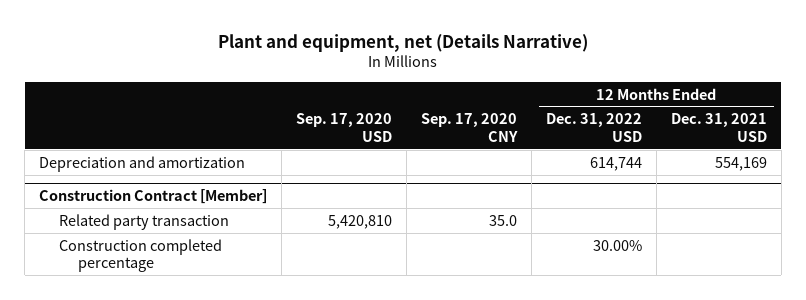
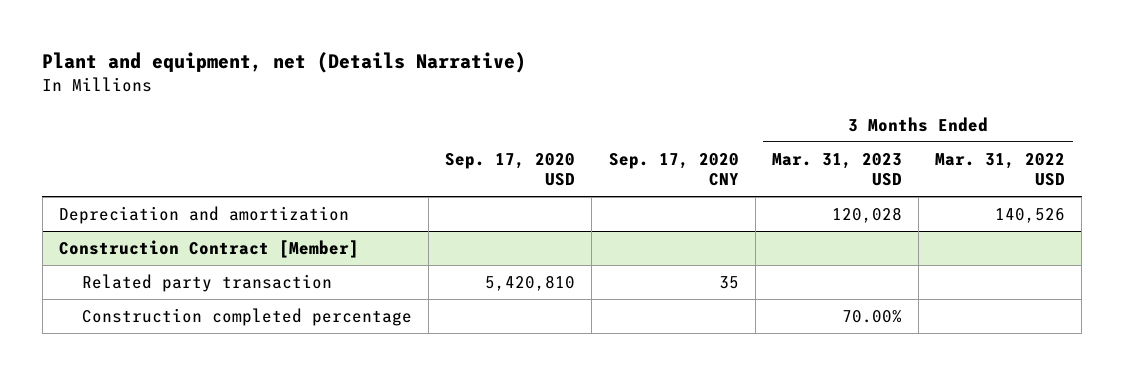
- | Sep. 17, 2020 USD | Sep. 17, 2020 CNY | 12 Months Ended Dec. 31, 2022 USD | 12 Months Ended Dec. 31, 2021 USD
+ | Sep. 17, 2020 USD | Sep. 17, 2020 CNY | 3 Months Ended Mar. 31, 2023 USD | 3 Months Ended Mar. 31, 2022 USD
@ Construction Contract [Member]
- Related party transaction | 5,420,810 | 35.0 | |
+ Related party transaction | 5,420,810 | 35 | |

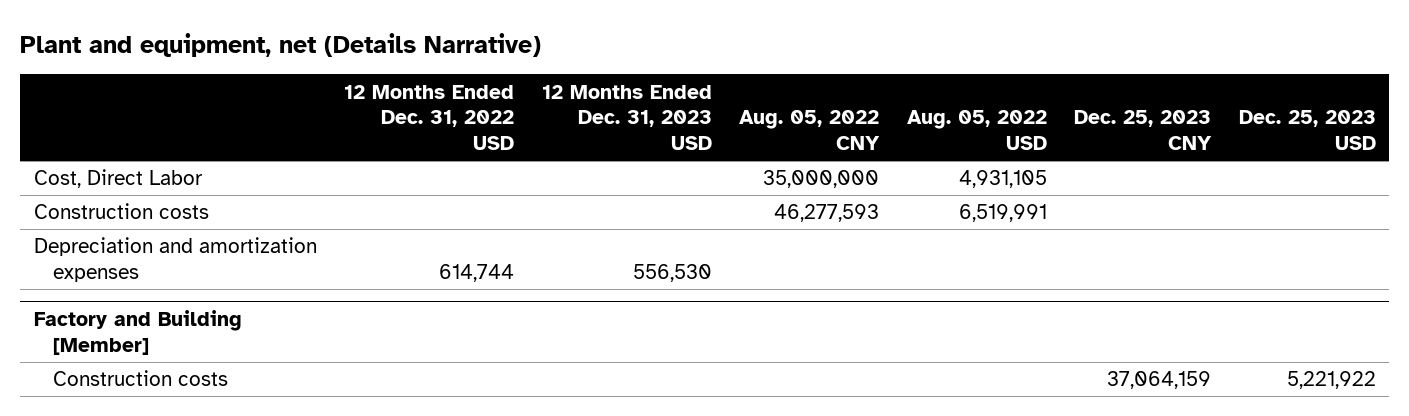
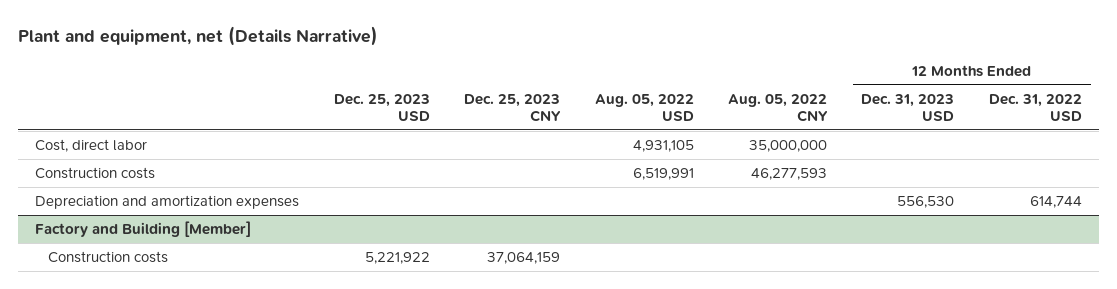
- | 12 Months Ended Dec. 31, 2022 USD | 12 Months Ended Dec. 31, 2023 USD | Aug. 05, 2022 CNY | Aug. 05, 2022 USD | Dec. 25, 2023 CNY | Dec. 25, 2023 USD
+ | Dec. 25, 2023 USD | Dec. 25, 2023 CNY | Aug. 05, 2022 USD | Aug. 05, 2022 CNY | 12 Months Ended Dec. 31, 2023 USD | 12 Months Ended Dec. 31, 2022 USD
- Cost, Direct Labor | | | 35,000,000 | 4,931,105 | |
+ Cost, direct labor | | | 4,931,105 | 35,000,000 | |

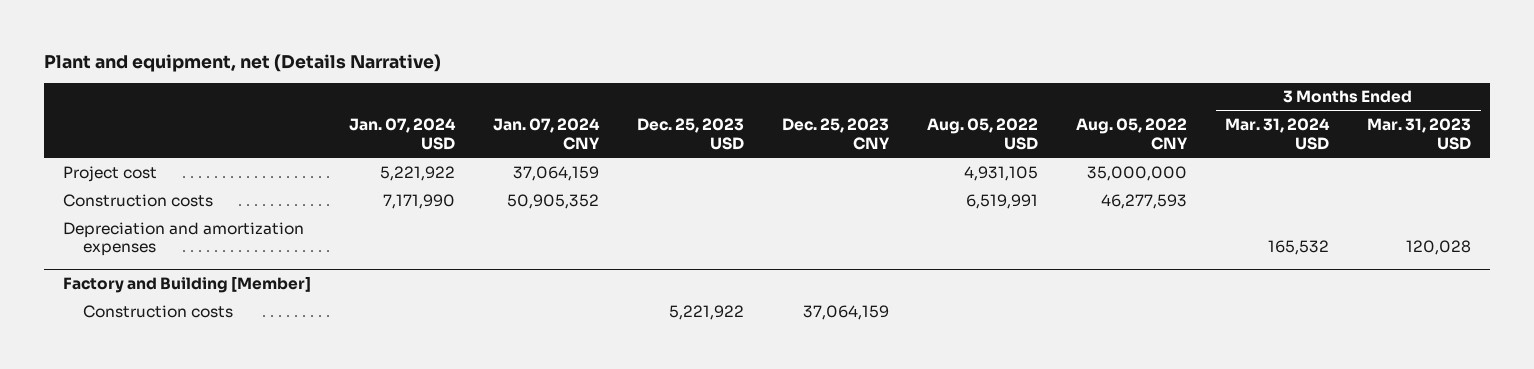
- | Dec. 25, 2023 USD | Dec. 25, 2023 CNY | Aug. 05, 2022 USD | Aug. 05, 2022 CNY | 12 Months Ended Dec. 31, 2023 USD | 12 Months Ended Dec. 31, 2022 USD
+ | Jan. 07, 2024 USD | Jan. 07, 2024 CNY | Dec. 25, 2023 USD | Dec. 25, 2023 CNY | Aug. 05, 2022 USD | Aug. 05, 2022 CNY | 3 Months Ended Mar. 31, 2024 USD | 3 Months Ended Mar. 31, 2023 USD
- Cost, direct labor | | | 4,931,105 | 35,000,000 | |
+ Project cost | 5,221,922 | 37,064,159 | | | 4,931,105 | 35,000,000 | |

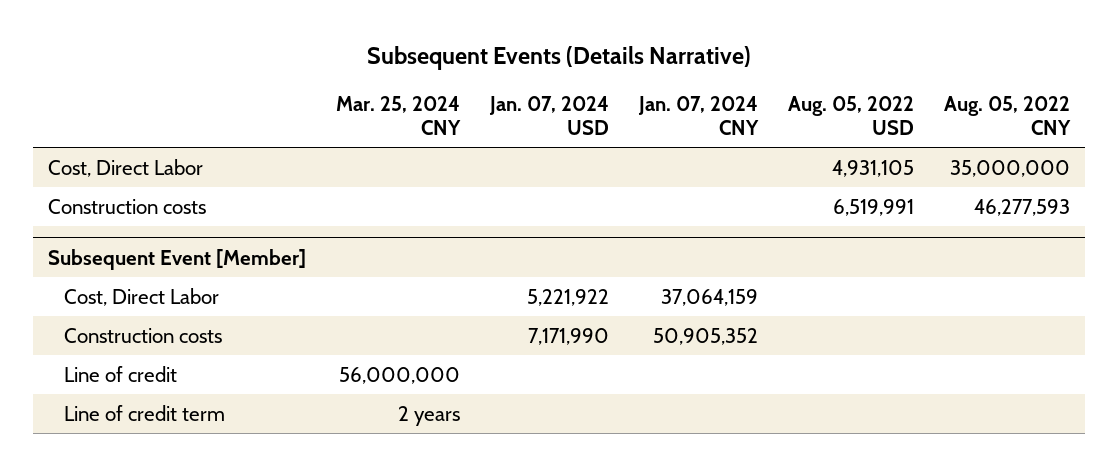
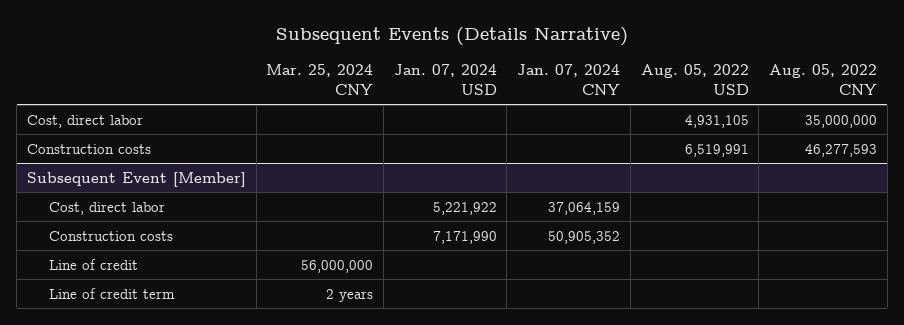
- Cost, Direct Labor | | | | 4,931,105 | 35,000,000
+ Cost, direct labor | | | | 4,931,105 | 35,000,000
@ Subsequent Event [Member]
- Cost, Direct Labor | | 5,221,922 | 37,064,159 | |
+ Cost, direct labor | | 5,221,922 | 37,064,159 | |

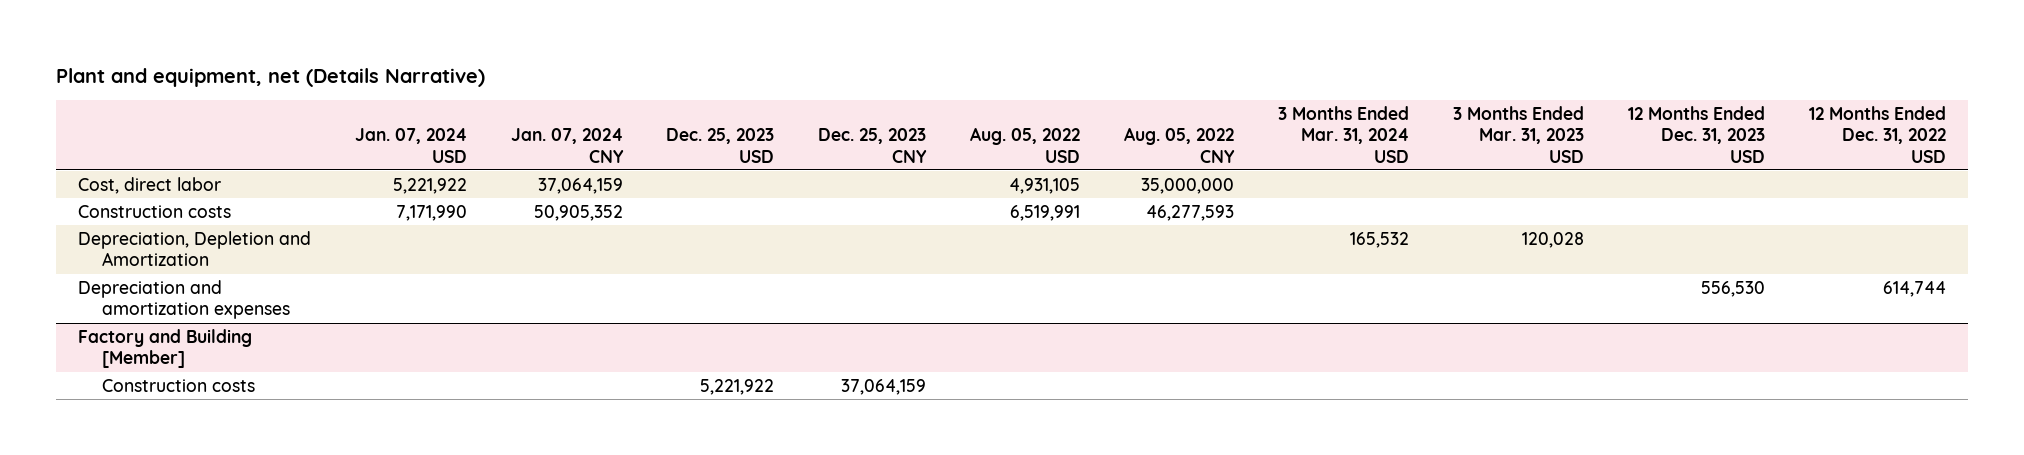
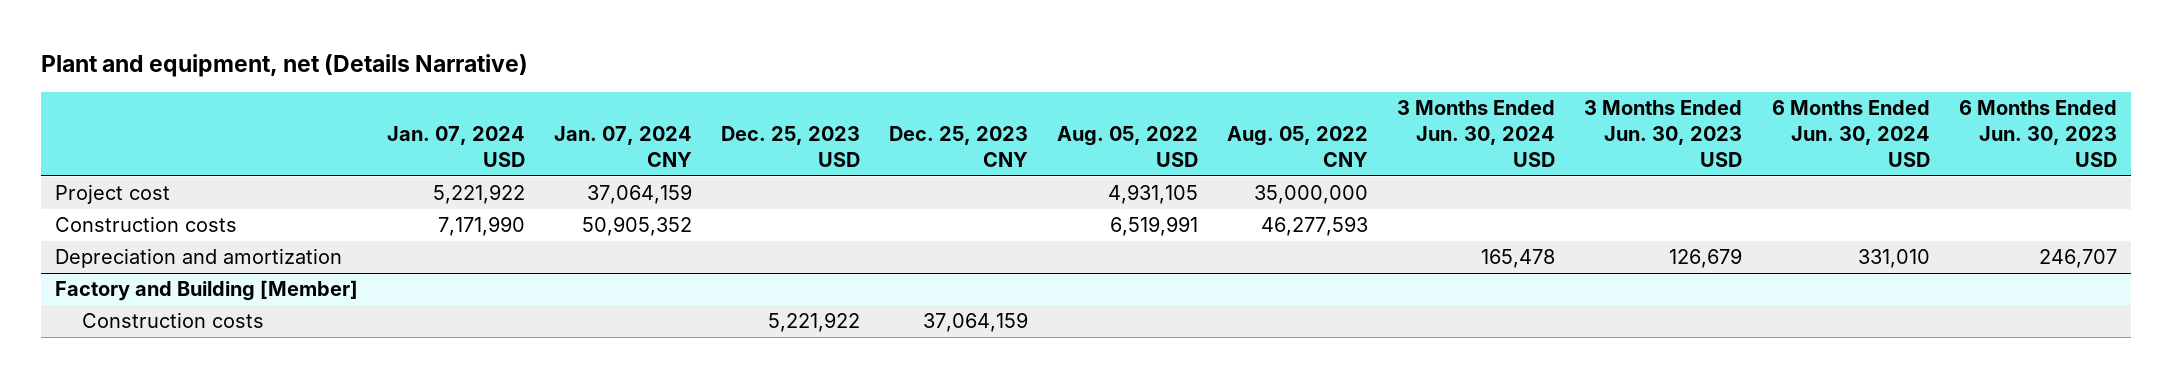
- | Jan. 07, 2024 USD | Jan. 07, 2024 CNY | Dec. 25, 2023 USD | Dec. 25, 2023 CNY | Aug. 05, 2022 USD | Aug. 05, 2022 CNY | 3 Months Ended Mar. 31, 2024 USD | 3 Months Ended Mar. 31, 2023 USD | 12 Months Ended Dec. 31, 2023 USD | 12 Months Ended Dec. 31, 2022 USD
+ | Jan. 07, 2024 USD | Jan. 07, 2024 CNY | Dec. 25, 2023 USD | Dec. 25, 2023 CNY | Aug. 05, 2022 USD | Aug. 05, 2022 CNY | 3 Months Ended Jun. 30, 2024 USD | 3 Months Ended Jun. 30, 2023 USD | 6 Months Ended Jun. 30, 2024 USD | 6 Months Ended Jun. 30, 2023 USD
- Cost, direct labor | 5,221,922 | 37,064,159 | | | 4,931,105 | 35,000,000 | | | |
+ Project cost | 5,221,922 | 37,064,159 | | | 4,931,105 | 35,000,000 | | | |
- Depreciation, Depletion and Amortization | | | | | | | 165,532 | 120,028 | |
- Depreciation and amortization expenses | | | | | | | | | 556,530 | 614,744
+ Depreciation and amortization | | | | | | | 165,478 | 126,679 | 331,010 | 246,707

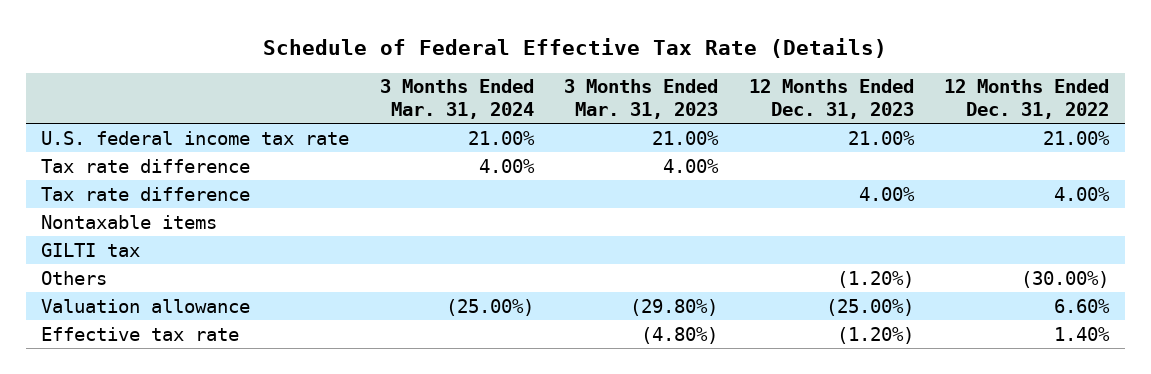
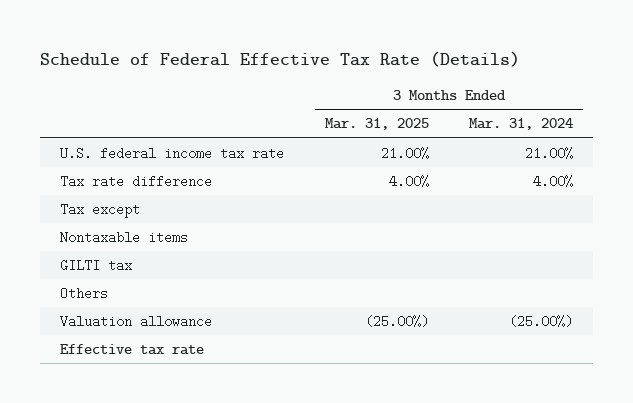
- | 3 Months Ended Mar. 31, 2024 | 3 Months Ended Mar. 31, 2023 | 12 Months Ended Dec. 31, 2023 | 12 Months Ended Dec. 31, 2022
+ | 3 Months Ended Mar. 31, 2025 | 3 Months Ended Mar. 31, 2024
- Tax rate difference | | | 4.00% | 4.00%
+ Tax except

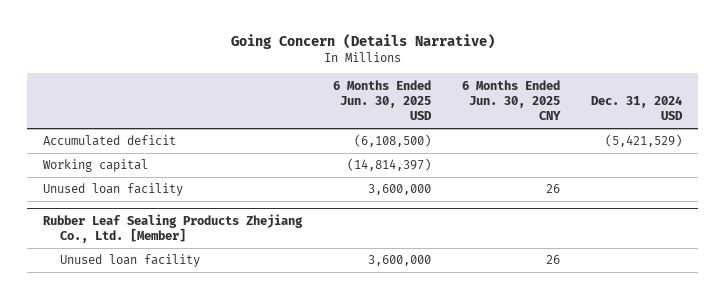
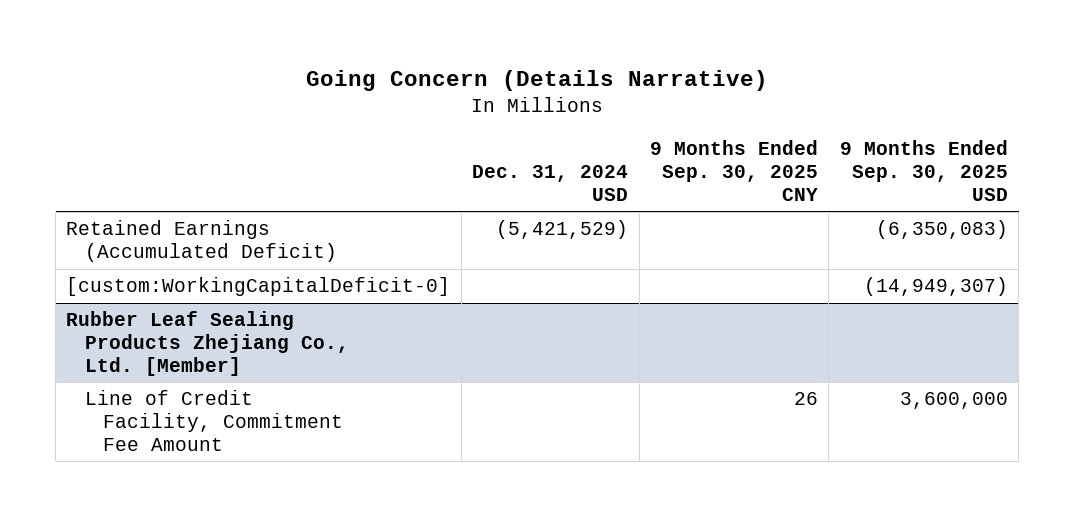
- | 6 Months Ended Jun. 30, 2025 USD | 6 Months Ended Jun. 30, 2025 CNY | Dec. 31, 2024 USD
+ | Dec. 31, 2024 USD | 9 Months Ended Sep. 30, 2025 CNY | 9 Months Ended Sep. 30, 2025 USD
- Accumulated deficit | (6,108,500) | | (5,421,529)
- Working capital | (14,814,397) | |
- Unused loan facility | 3,600,000 | 26 |
+ Retained Earnings (Accumulated Deficit) | (5,421,529) | | (6,350,083)
+ [custom:WorkingCapitalDeficit-0] | | | (14,949,307)
@ Rubber Leaf Sealing Products Zhejiang Co., Ltd. [Member]
- Unused loan facility | 3,600,000 | 26 |
+ Line of Credit Facility, Commitment Fee Amount | | 26 | 3,600,000

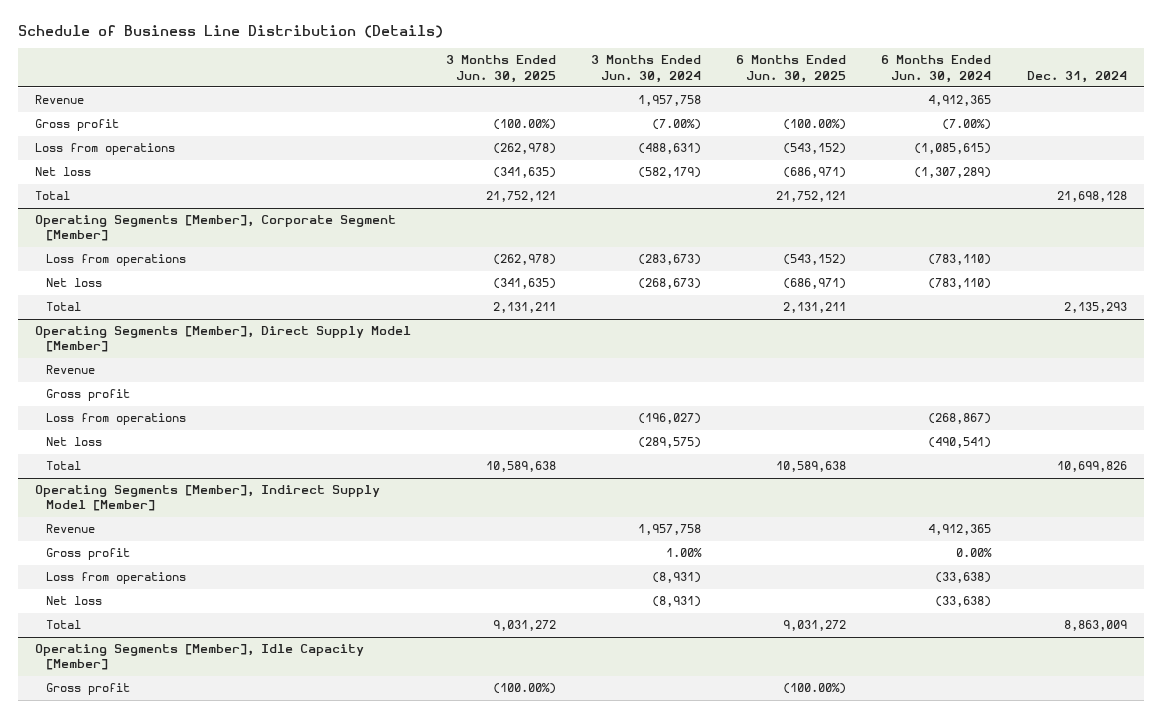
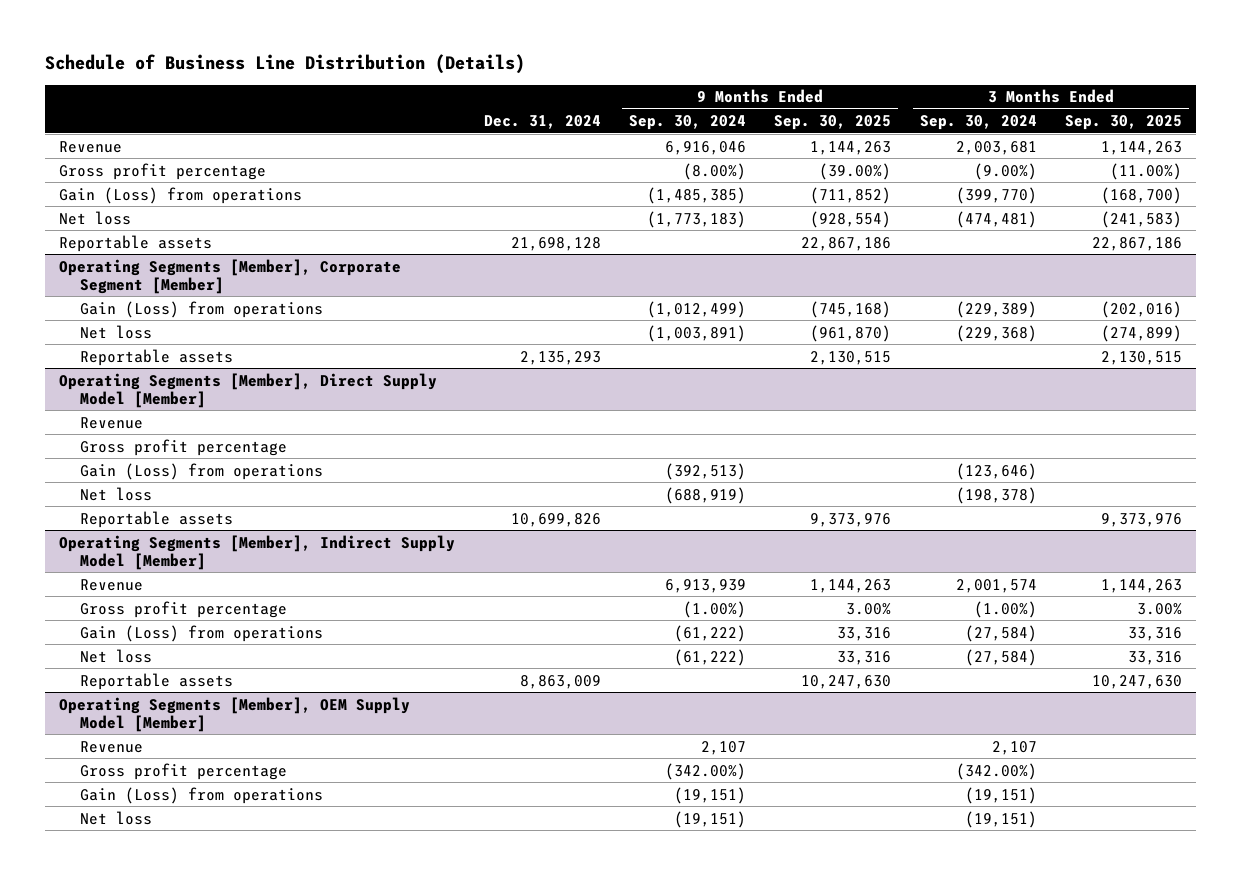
- | 3 Months Ended Jun. 30, 2025 | 3 Months Ended Jun. 30, 2024 | 6 Months Ended Jun. 30, 2025 | 6 Months Ended Jun. 30, 2024 | Dec. 31, 2024
+ | Dec. 31, 2024 | 9 Months Ended Sep. 30, 2024 | 9 Months Ended Sep. 30, 2025 | 3 Months Ended Sep. 30, 2024 | 3 Months Ended Sep. 30, 2025
- Gross profit | (100.00%) | (7.00%) | (100.00%) | (7.00%) |
- Loss from operations | (262,978) | (488,631) | (543,152) | (1,085,615) |
+ Gross profit percentage | | (8.00%) | (39.00%) | (9.00%) | (11.00%)
+ Gain (Loss) from operations | | (1,485,385) | (711,852) | (399,770) | (168,700)
- Total | 21,752,121 | | 21,752,121 | | 21,698,128
+ Reportable assets | 21,698,128 | | 22,867,186 | | 22,867,186
@ Operating Segments [Member], Corporate Segment [Member]
- Loss from operations | (262,978) | (283,673) | (543,152) | (783,110) |
+ Gain (Loss) from operations | | (1,012,499) | (745,168) | (229,389) | (202,016)
- Total | 2,131,211 | | 2,131,211 | | 2,135,293
+ Reportable assets | 2,135,293 | | 2,130,515 | | 2,130,515
@ Operating Segments [Member], Direct Supply Model [Member]
- Gross profit
- Loss from operations | | (196,027) | | (268,867) |
+ Gross profit percentage
+ Gain (Loss) from operations | | (392,513) | | (123,646) |
- Total | 10,589,638 | | 10,589,638 | | 10,699,826
+ Reportable assets | 10,699,826 | | 9,373,976 | | 9,373,976
@ Operating Segments [Member], Indirect Supply Model [Member]
- Gross profit | | 1.00% | | 0.00% |
- Loss from operations | | (8,931) | | (33,638) |
+ Gross profit percentage | | (1.00%) | 3.00% | (1.00%) | 3.00%
+ Gain (Loss) from operations | | (61,222) | 33,316 | (27,584) | 33,316
- Total | 9,031,272 | | 9,031,272 | | 8,863,009
- Operating Segments [Member], Idle Capacity [Member]
- Gross profit | (100.00%) | | (100.00%) | |
@ Operating Segments [Member], Indirect Supply Model [Member]
+ Reportable assets | 8,863,009 | | 10,247,630 | | 10,247,630
+ Operating Segments [Member], OEM Supply Model [Member]
+ Revenue | | 2,107 | | 2,107 |
+ Gross profit percentage | | (342.00%) | | (342.00%) |
+ Gain (Loss) from operations | | (19,151) | | (19,151) |
+ Net loss | | (19,151) | | (19,151) |

